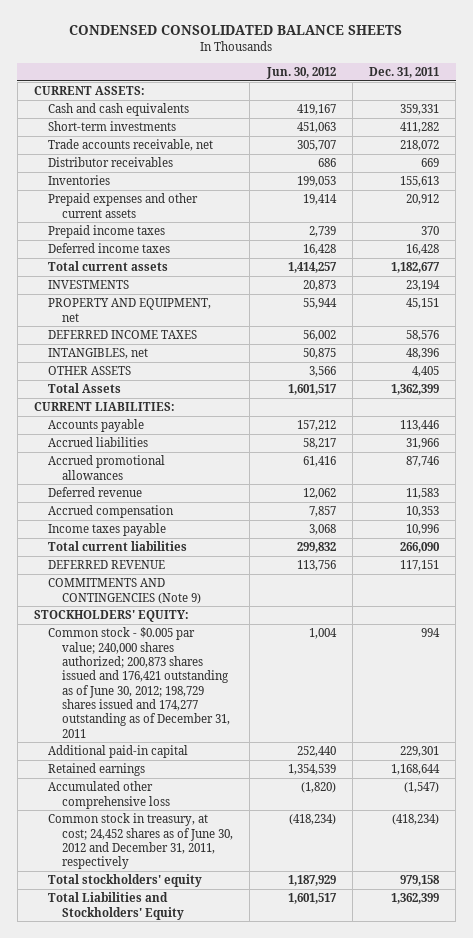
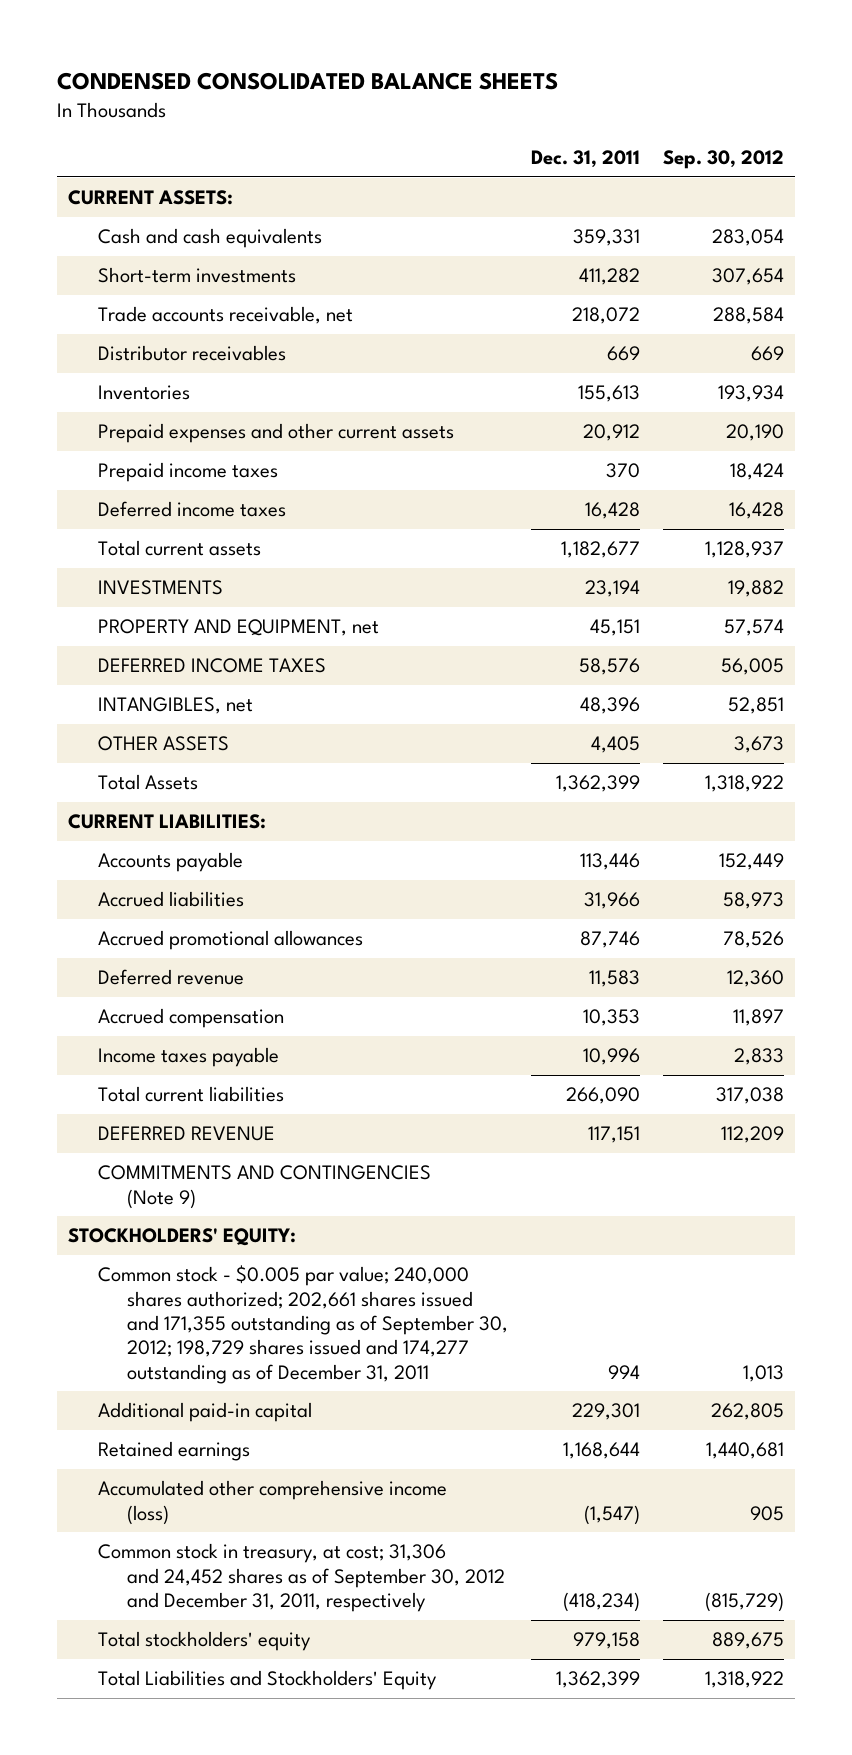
- | Jun. 30, 2012 | Dec. 31, 2011
+ | Dec. 31, 2011 | Sep. 30, 2012
- Common stock - $0.005 par value; 240,000 shares authorized; 200,873 shares issued and 176,421 outstanding as of June 30, 2012; 198,729 shares issued and 174,277 outstanding as of December 31, 2011 | 1,004 | 994
+ Common stock - $0.005 par value; 240,000 shares authorized; 202,661 shares issued and 171,355 outstanding as of September 30, 2012; 198,729 shares issued and 174,277 outstanding as of December 31, 2011 | 994 | 1,013
- Accumulated other comprehensive loss | (1,820) | (1,547)
- Common stock in treasury, at cost; 24,452 shares as of June 30, 2012 and December 31, 2011, respectively | (418,234) | (418,234)
+ Accumulated other comprehensive income (loss) | (1,547) | 905
+ Common stock in treasury, at cost; 31,306 and 24,452 shares as of September 30, 2012 and December 31, 2011, respectively | (418,234) | (815,729)

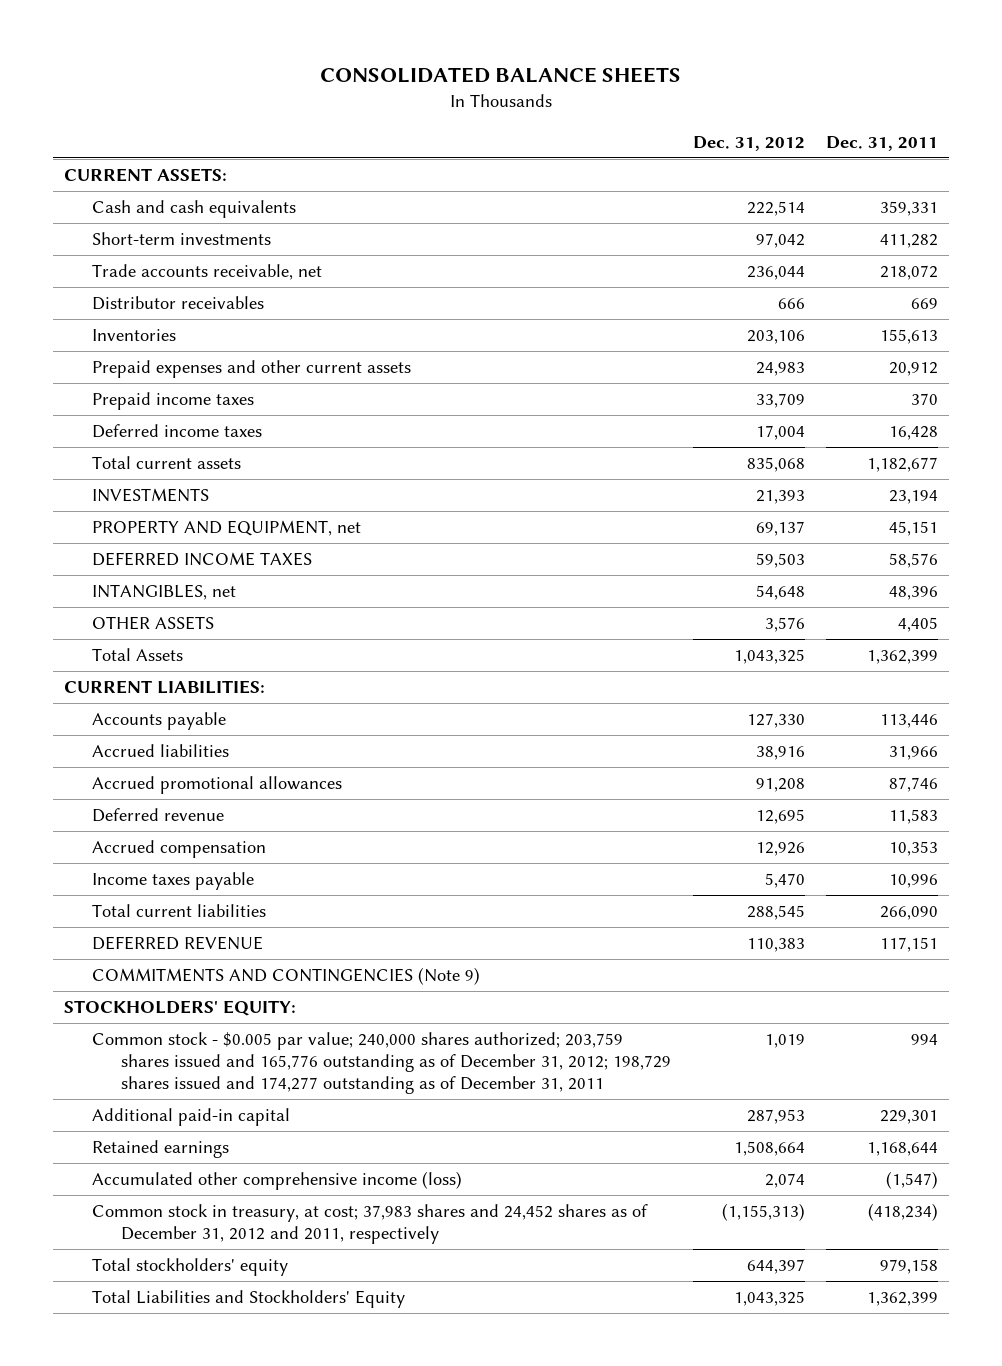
- CONDENSED CONSOLIDATED BALANCE SHEETS
+ CONSOLIDATED BALANCE SHEETS
- | Dec. 31, 2011 | Sep. 30, 2012
+ | Dec. 31, 2012 | Dec. 31, 2011
- Common stock - $0.005 par value; 240,000 shares authorized; 202,661 shares issued and 171,355 outstanding as of September 30, 2012; 198,729 shares issued and 174,277 outstanding as of December 31, 2011 | 994 | 1,013
+ Common stock - $0.005 par value; 240,000 shares authorized; 203,759 shares issued and 165,776 outstanding as of December 31, 2012; 198,729 shares issued and 174,277 outstanding as of December 31, 2011 | 1,019 | 994
- Common stock in treasury, at cost; 31,306 and 24,452 shares as of September 30, 2012 and December 31, 2011, respectively | (418,234) | (815,729)
+ Common stock in treasury, at cost; 37,983 shares and 24,452 shares as of December 31, 2012 and 2011, respectively | (1,155,313) | (418,234)

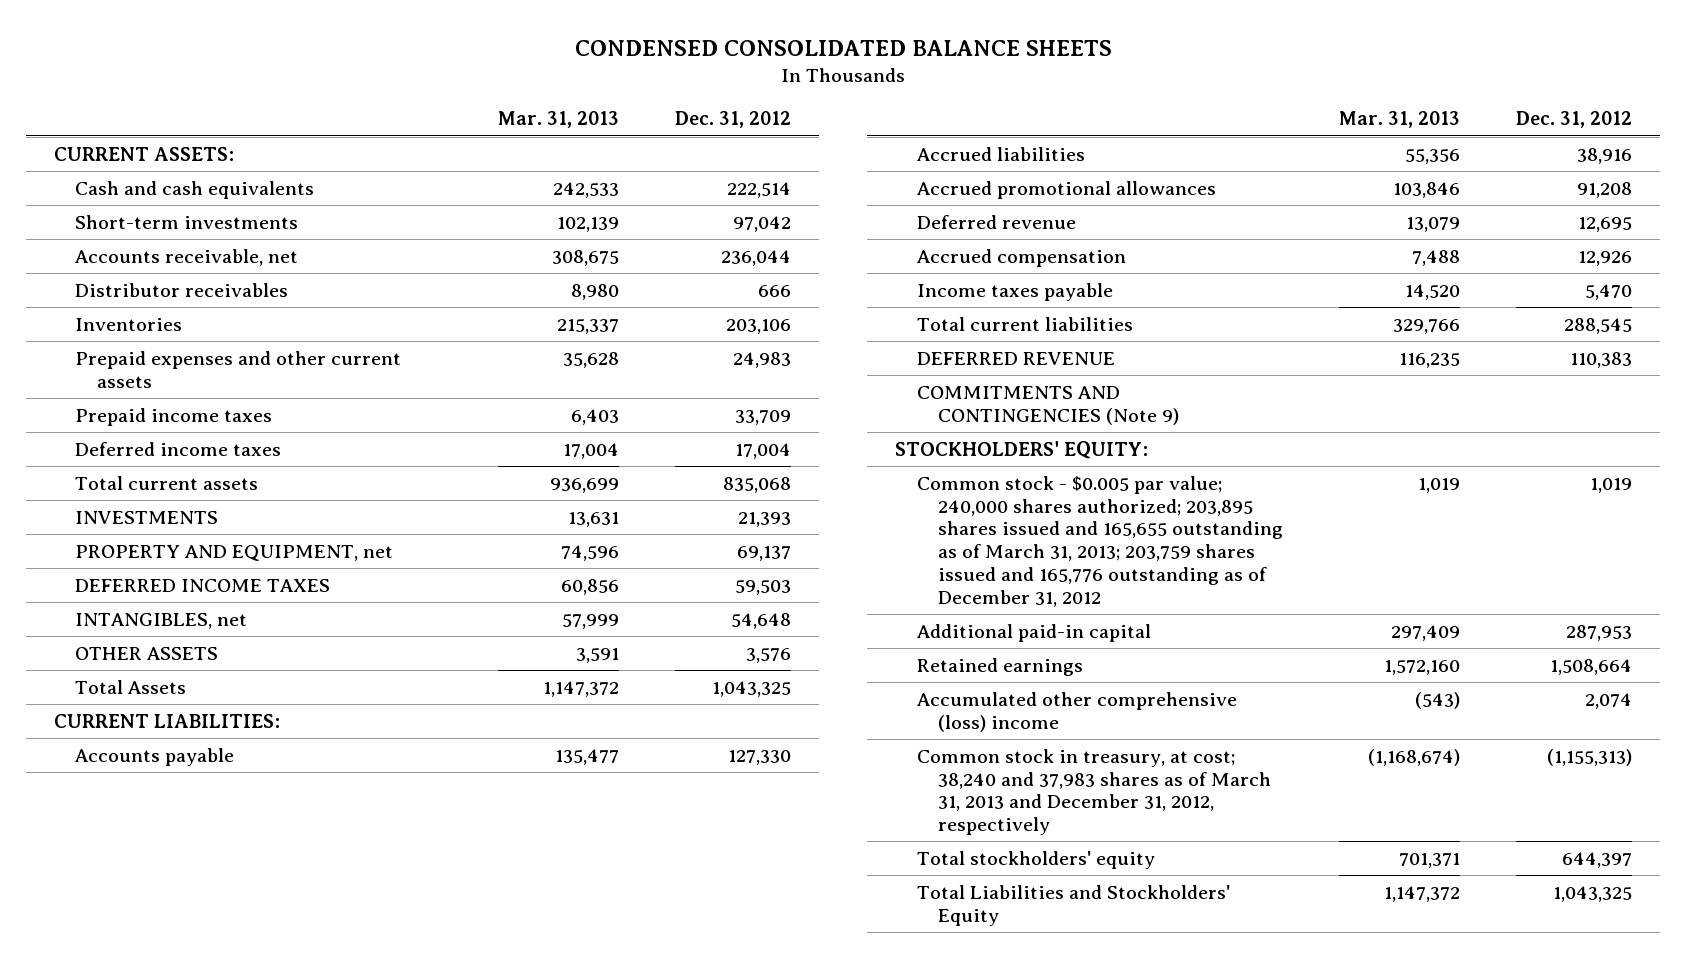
- CONSOLIDATED BALANCE SHEETS
+ CONDENSED CONSOLIDATED BALANCE SHEETS
- | Dec. 31, 2012 | Dec. 31, 2011
+ | Mar. 31, 2013 | Dec. 31, 2012
- Trade accounts receivable, net | 236,044 | 218,072
+ Accounts receivable, net | 308,675 | 236,044
- Common stock - $0.005 par value; 240,000 shares authorized; 203,759 shares issued and 165,776 outstanding as of December 31, 2012; 198,729 shares issued and 174,277 outstanding as of December 31, 2011 | 1,019 | 994
+ Common stock - $0.005 par value; 240,000 shares authorized; 203,895 shares issued and 165,655 outstanding as of March 31, 2013; 203,759 shares issued and 165,776 outstanding as of December 31, 2012 | 1,019 | 1,019
- Accumulated other comprehensive income (loss) | 2,074 | (1,547)
- Common stock in treasury, at cost; 37,983 shares and 24,452 shares as of December 31, 2012 and 2011, respectively | (1,155,313) | (418,234)
+ Accumulated other comprehensive (loss) income | (543) | 2,074
+ Common stock in treasury, at cost; 38,240 and 37,983 shares as of March 31, 2013 and December 31, 2012, respectively | (1,168,674) | (1,155,313)

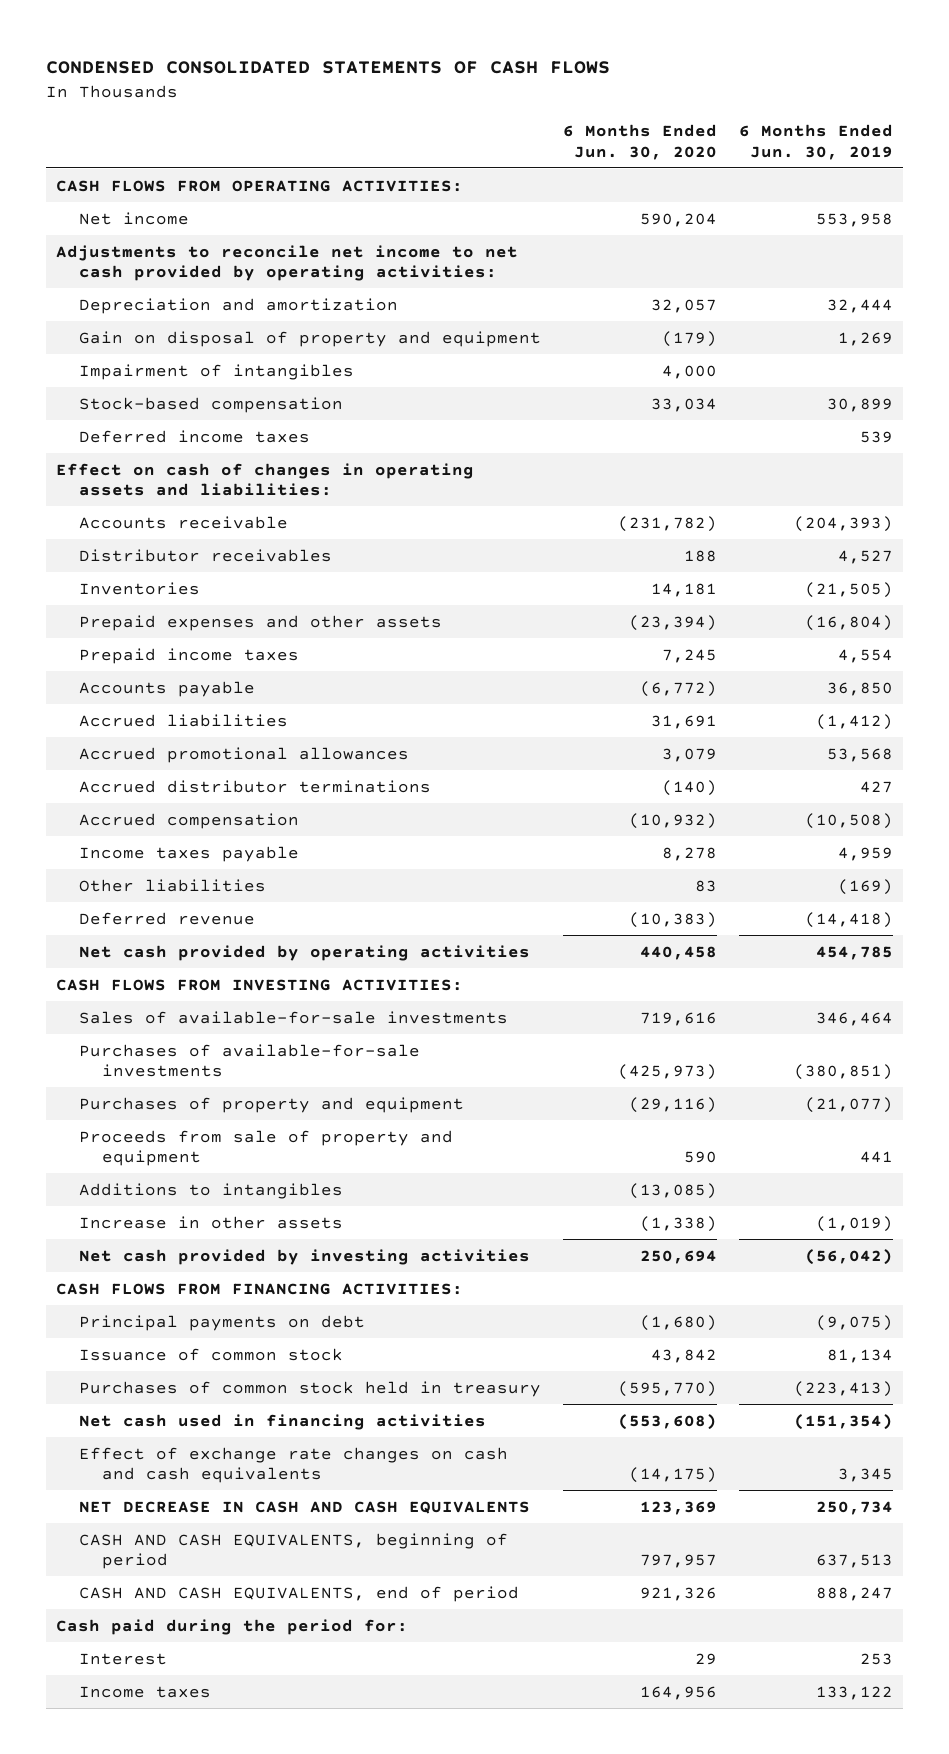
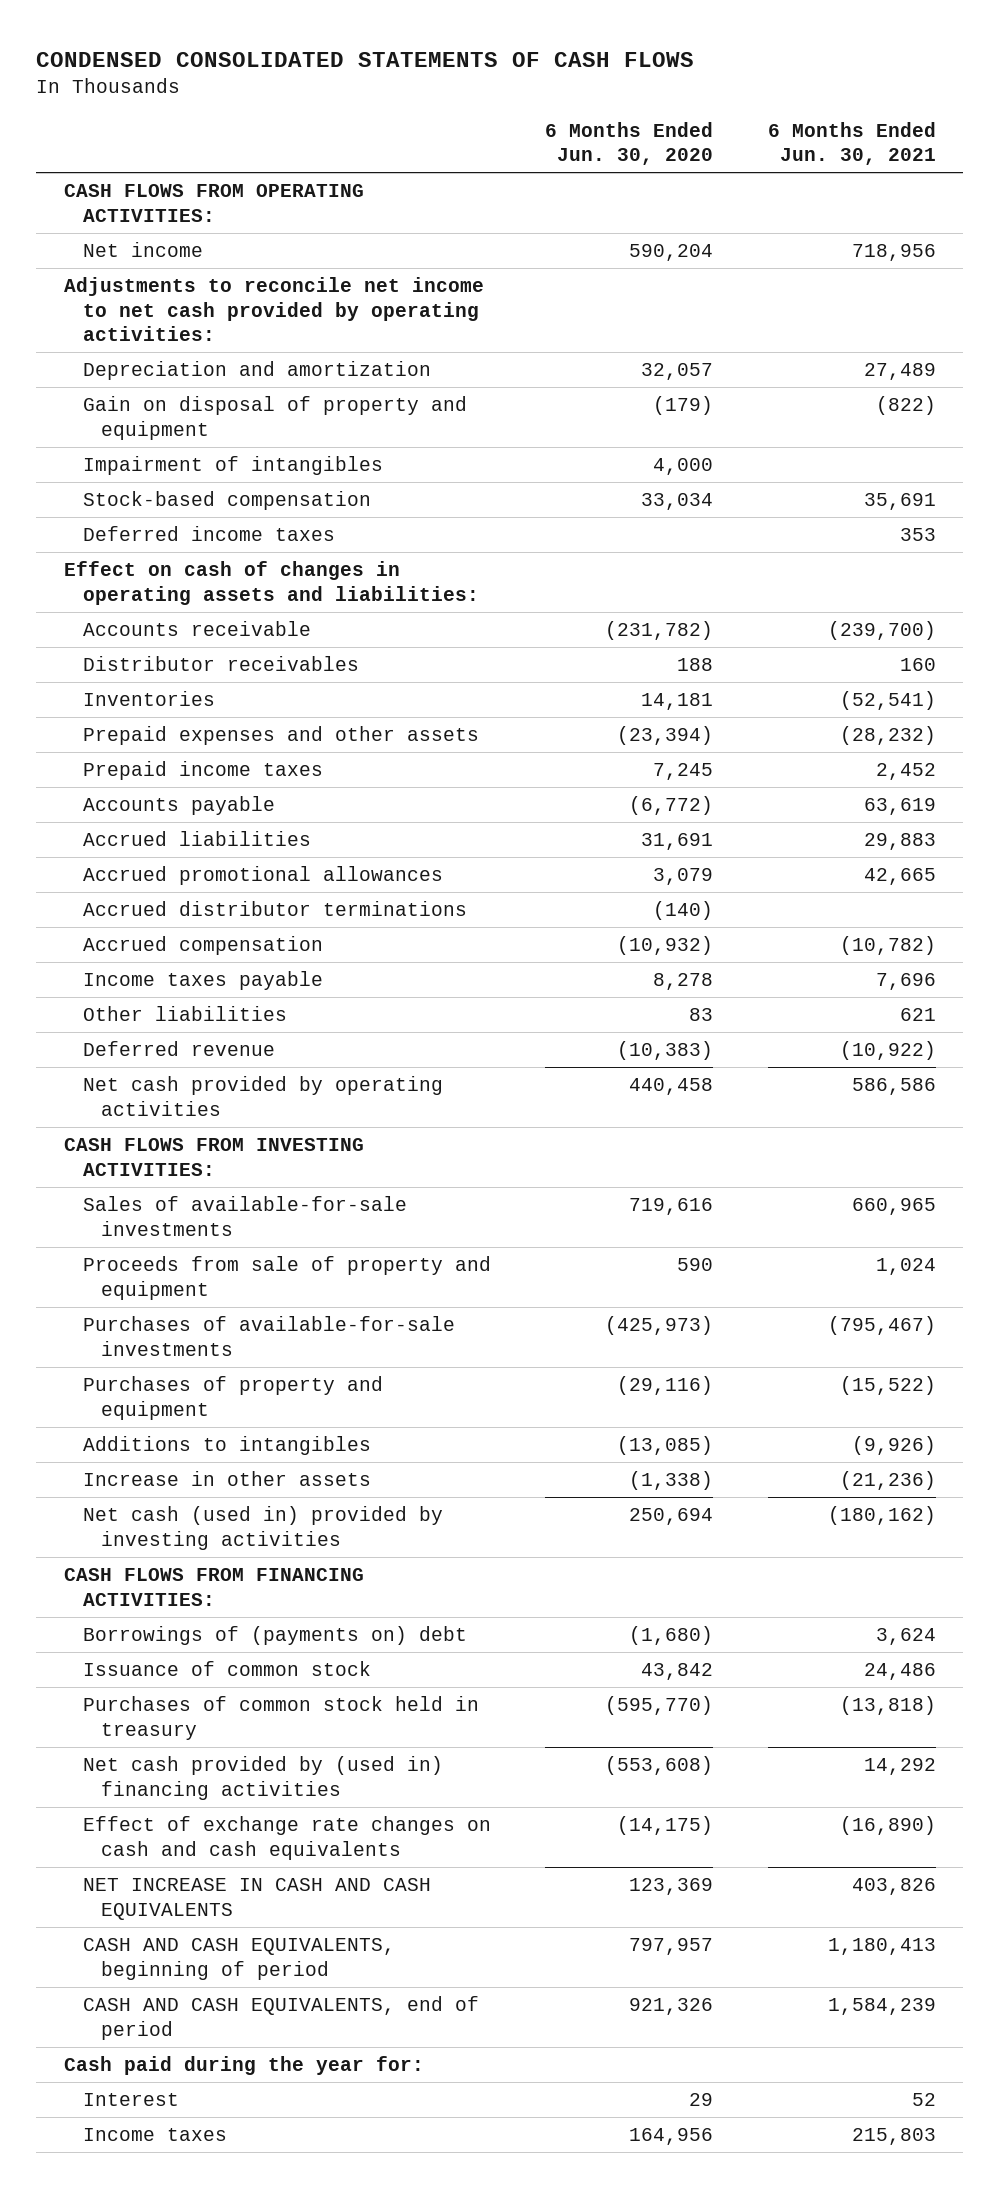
- | 6 Months Ended Jun. 30, 2020 | 6 Months Ended Jun. 30, 2019
+ | 6 Months Ended Jun. 30, 2020 | 6 Months Ended Jun. 30, 2021
moved up: Proceeds from sale of property and equipment | 590 | 1,024
- Net cash provided by investing activities | 250,694 | (56,042)
+ Net cash (used in) provided by investing activities | 250,694 | (180,162)
- Principal payments on debt | (1,680) | (9,075)
+ Borrowings of (payments on) debt | (1,680) | 3,624
- Net cash used in financing activities | (553,608) | (151,354)
+ Net cash provided by (used in) financing activities | (553,608) | 14,292
- NET DECREASE IN CASH AND CASH EQUIVALENTS | 123,369 | 250,734
+ NET INCREASE IN CASH AND CASH EQUIVALENTS | 123,369 | 403,826
- Cash paid during the period for:
+ Cash paid during the year for:

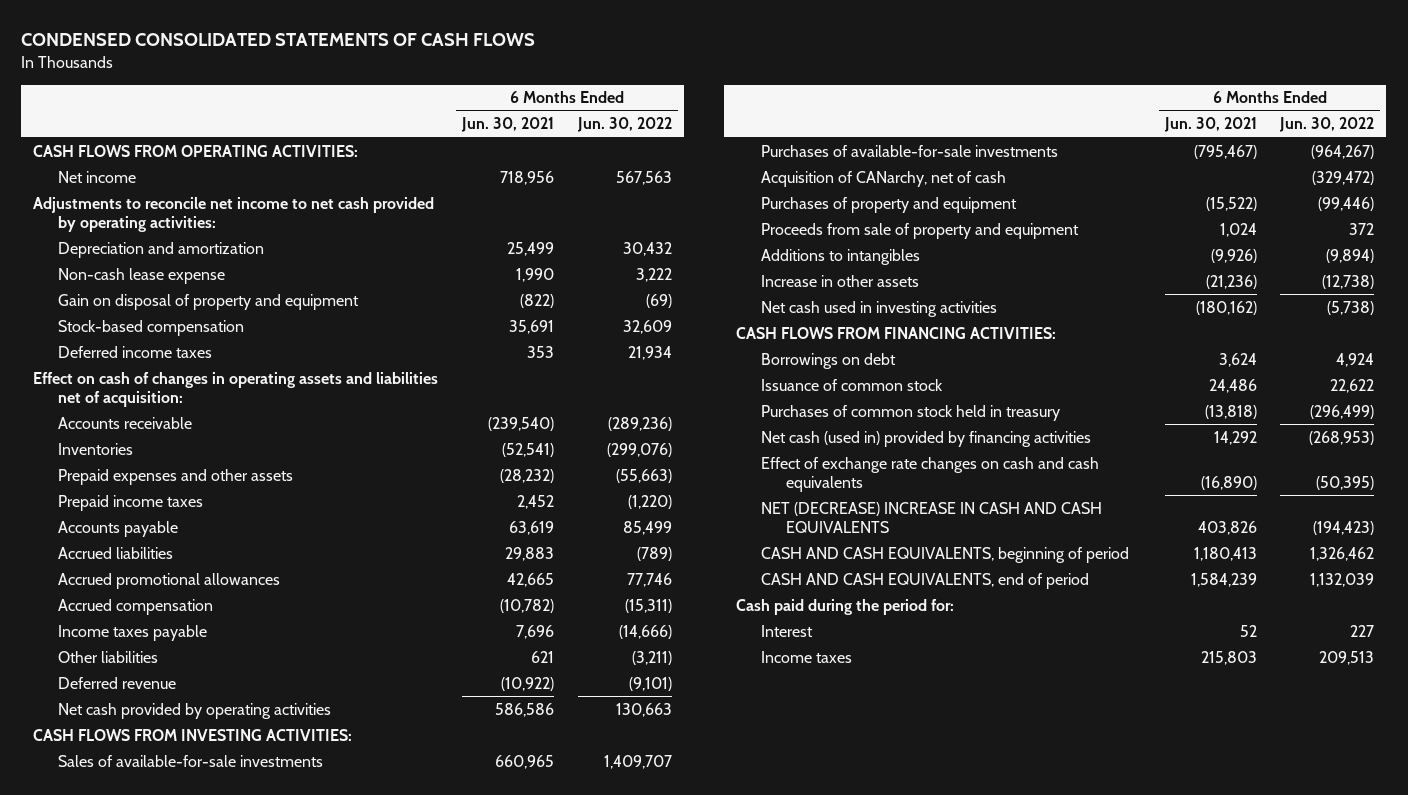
- | 6 Months Ended Jun. 30, 2020 | 6 Months Ended Jun. 30, 2021
+ | 6 Months Ended Jun. 30, 2021 | 6 Months Ended Jun. 30, 2022
- Depreciation and amortization | 32,057 | 27,489
+ Depreciation and amortization | 25,499 | 30,432
+ Non-cash lease expense | 1,990 | 3,222
- Impairment of intangibles | 4,000 |
- Effect on cash of changes in operating assets and liabilities:
- Accounts receivable | (231,782) | (239,700)
- Distributor receivables | 188 | 160
+ Effect on cash of changes in operating assets and liabilities net of acquisition:
+ Accounts receivable | (239,540) | (289,236)
- Accrued distributor terminations | (140) |
+ Acquisition of CANarchy, net of cash | | (329,472)
moved down: Proceeds from sale of property and equipment | 1,024 | 372
- Net cash (used in) provided by investing activities | 250,694 | (180,162)
+ Net cash used in investing activities | (180,162) | (5,738)
- Borrowings of (payments on) debt | (1,680) | 3,624
+ Borrowings on debt | 3,624 | 4,924
- Net cash provided by (used in) financing activities | (553,608) | 14,292
+ Net cash (used in) provided by financing activities | 14,292 | (268,953)
- NET INCREASE IN CASH AND CASH EQUIVALENTS | 123,369 | 403,826
+ NET (DECREASE) INCREASE IN CASH AND CASH EQUIVALENTS | 403,826 | (194,423)
- Cash paid during the year for:
+ Cash paid during the period for:

